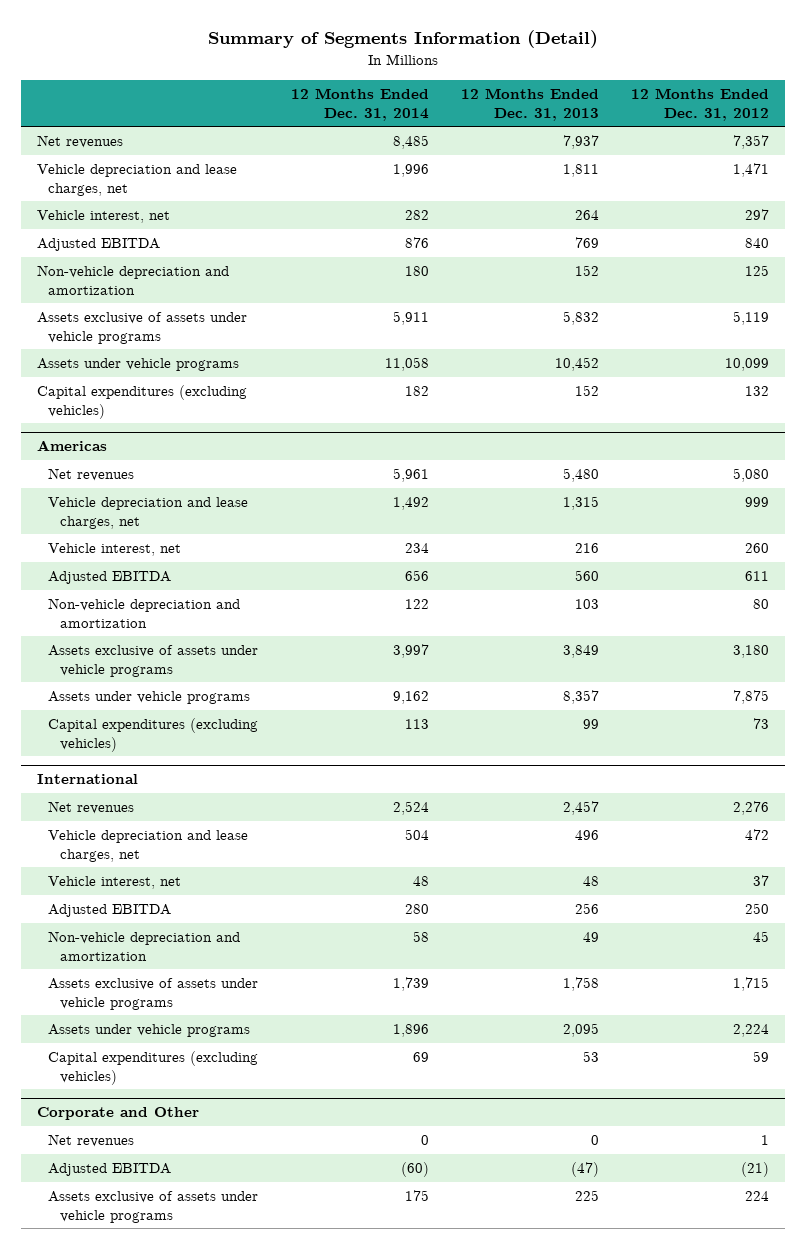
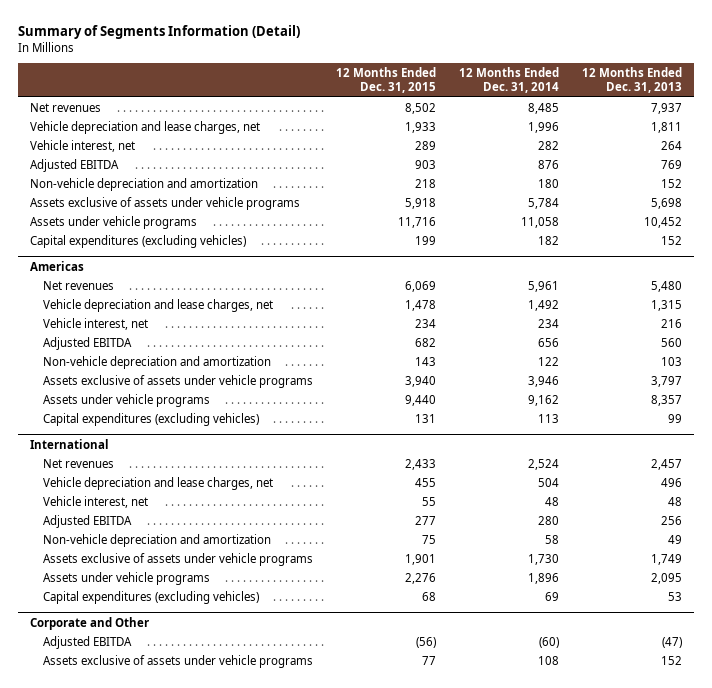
- | 12 Months Ended Dec. 31, 2014 | 12 Months Ended Dec. 31, 2013 | 12 Months Ended Dec. 31, 2012
+ | 12 Months Ended Dec. 31, 2015 | 12 Months Ended Dec. 31, 2014 | 12 Months Ended Dec. 31, 2013
- Assets exclusive of assets under vehicle programs | 5,911 | 5,832 | 5,119
+ Assets exclusive of assets under vehicle programs | 5,918 | 5,784 | 5,698
@ Americas
- Assets exclusive of assets under vehicle programs | 3,997 | 3,849 | 3,180
+ Assets exclusive of assets under vehicle programs | 3,940 | 3,946 | 3,797
@ International
- Assets exclusive of assets under vehicle programs | 1,739 | 1,758 | 1,715
+ Assets exclusive of assets under vehicle programs | 1,901 | 1,730 | 1,749
@ Corporate and Other
- Net revenues | 0 | 0 | 1
- Assets exclusive of assets under vehicle programs | 175 | 225 | 224
+ Assets exclusive of assets under vehicle programs | 77 | 108 | 152

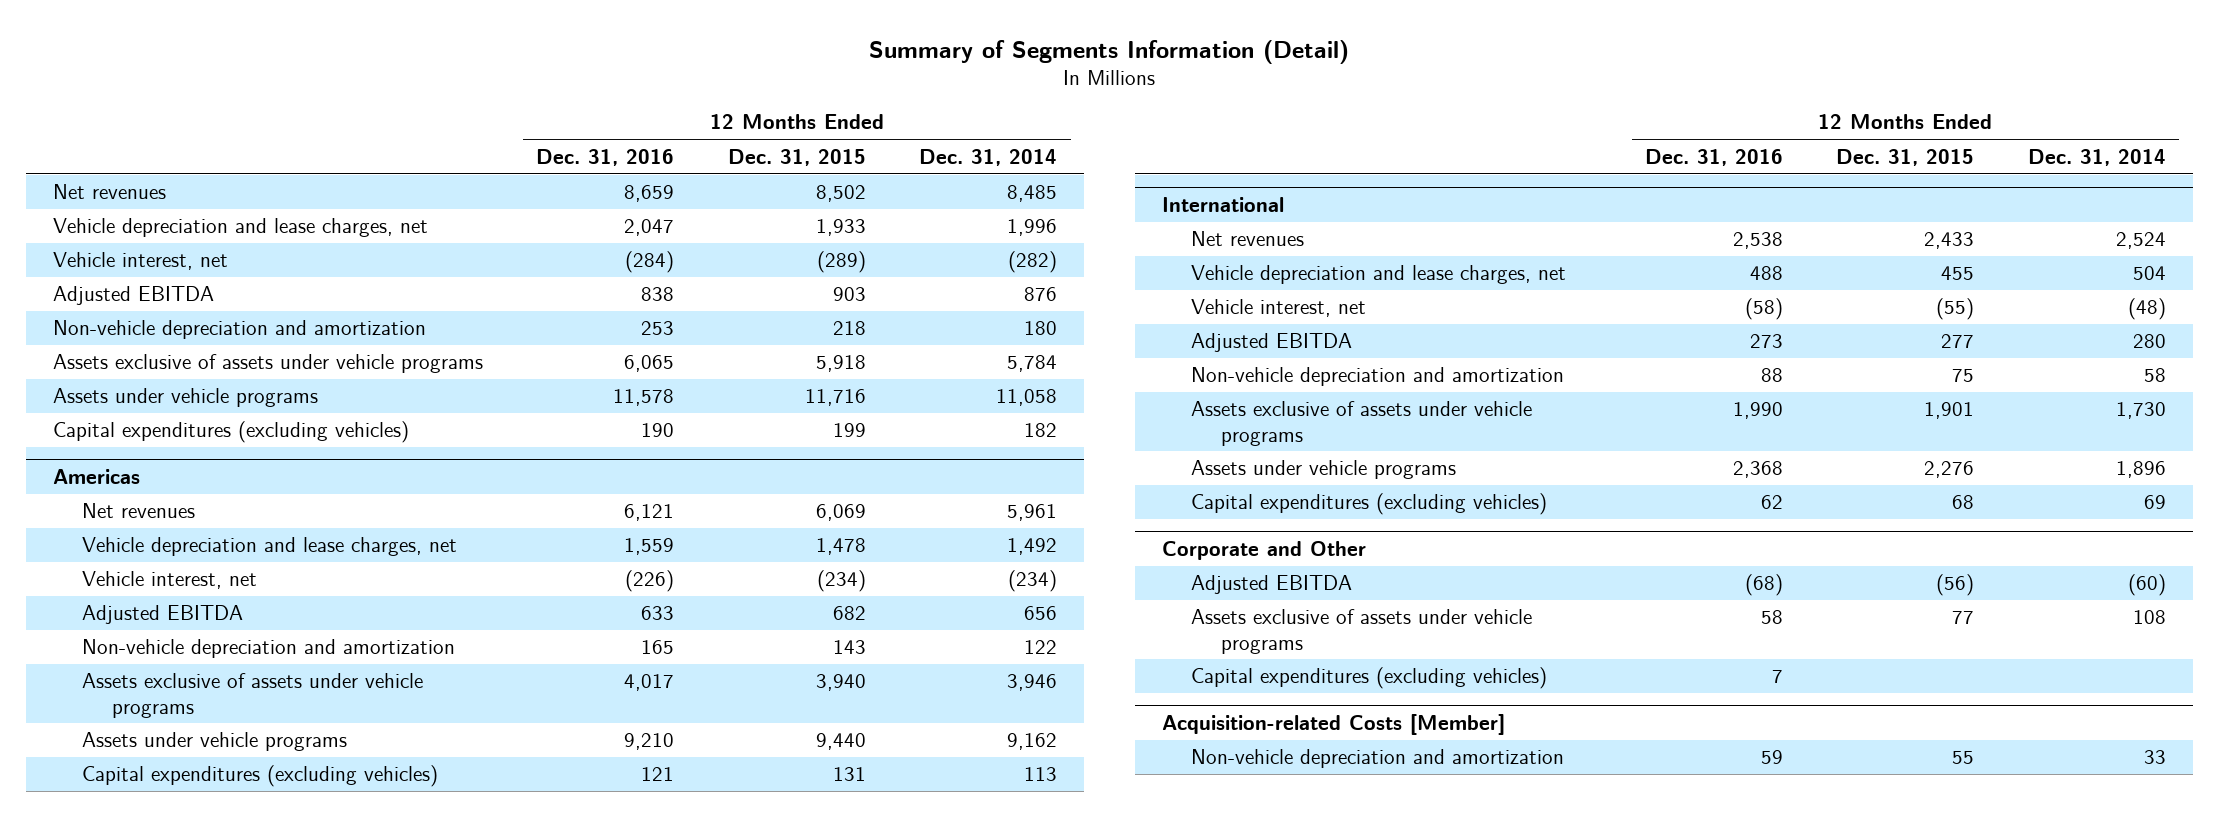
- | 12 Months Ended Dec. 31, 2015 | 12 Months Ended Dec. 31, 2014 | 12 Months Ended Dec. 31, 2013
+ | 12 Months Ended Dec. 31, 2016 | 12 Months Ended Dec. 31, 2015 | 12 Months Ended Dec. 31, 2014
- Vehicle interest, net | 289 | 282 | 264
+ Vehicle interest, net | (284) | (289) | (282)
@ Americas
- Vehicle interest, net | 234 | 234 | 216
+ Vehicle interest, net | (226) | (234) | (234)
@ International
- Vehicle interest, net | 55 | 48 | 48
+ Vehicle interest, net | (58) | (55) | (48)
@ Corporate and Other
+ Capital expenditures (excluding vehicles) | 7 | |
+ Acquisition-related Costs [Member]
+ Non-vehicle depreciation and amortization | 59 | 55 | 33

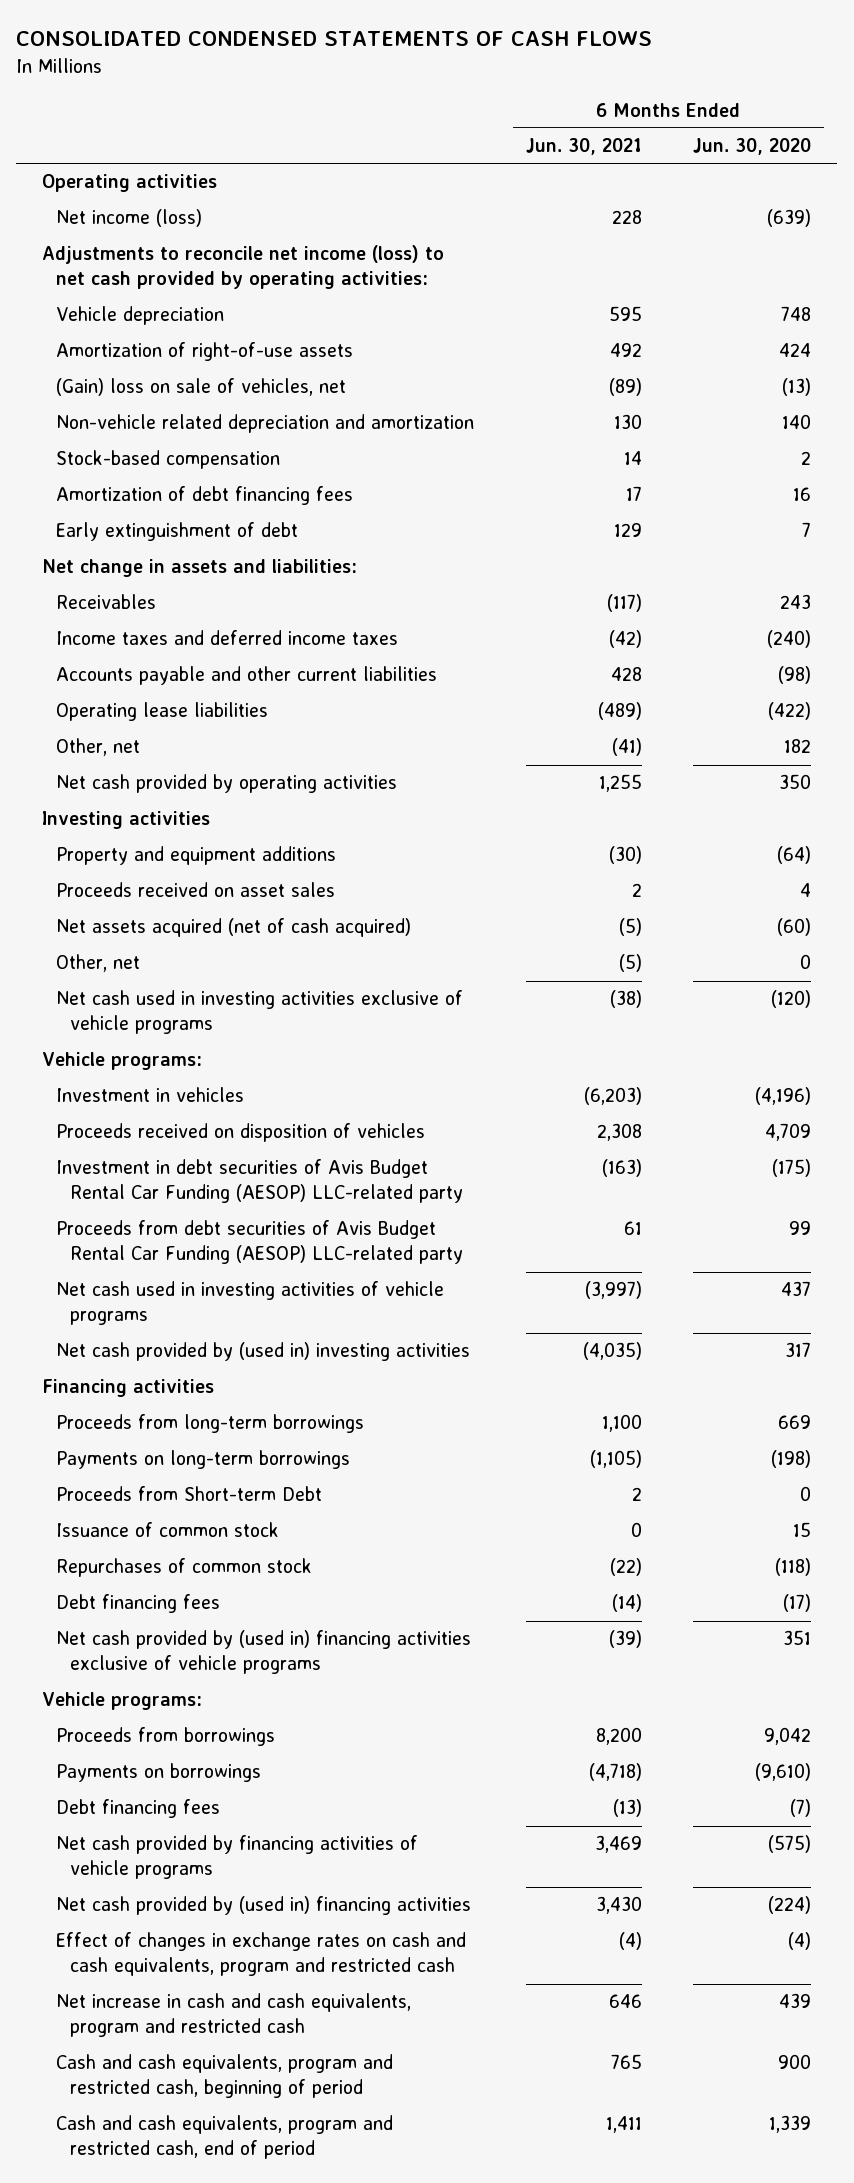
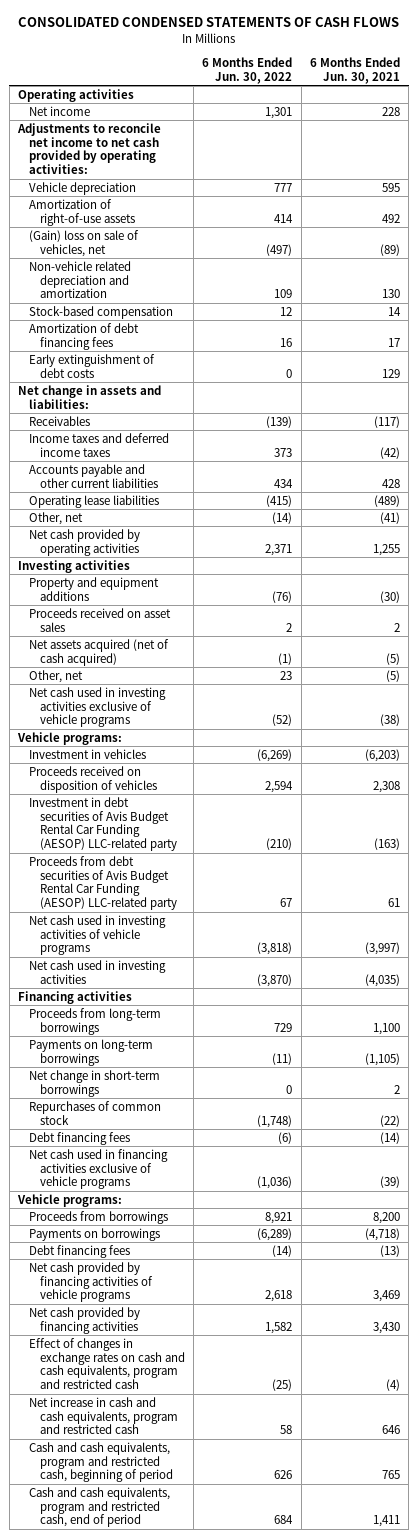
- | 6 Months Ended Jun. 30, 2021 | 6 Months Ended Jun. 30, 2020
+ | 6 Months Ended Jun. 30, 2022 | 6 Months Ended Jun. 30, 2021
- Net income (loss) | 228 | (639)
- Adjustments to reconcile net income (loss) to net cash provided by operating activities:
+ Net income | 1,301 | 228
+ Adjustments to reconcile net income to net cash provided by operating activities:
- Early extinguishment of debt | 129 | 7
+ Early extinguishment of debt costs | 0 | 129
- Net cash provided by (used in) investing activities | (4,035) | 317
+ Net cash used in investing activities | (3,870) | (4,035)
- Proceeds from Short-term Debt | 2 | 0
- Issuance of common stock | 0 | 15
+ Net change in short-term borrowings | 0 | 2
- Net cash provided by (used in) financing activities exclusive of vehicle programs | (39) | 351
+ Net cash used in financing activities exclusive of vehicle programs | (1,036) | (39)
- Net cash provided by (used in) financing activities | 3,430 | (224)
+ Net cash provided by financing activities | 1,582 | 3,430

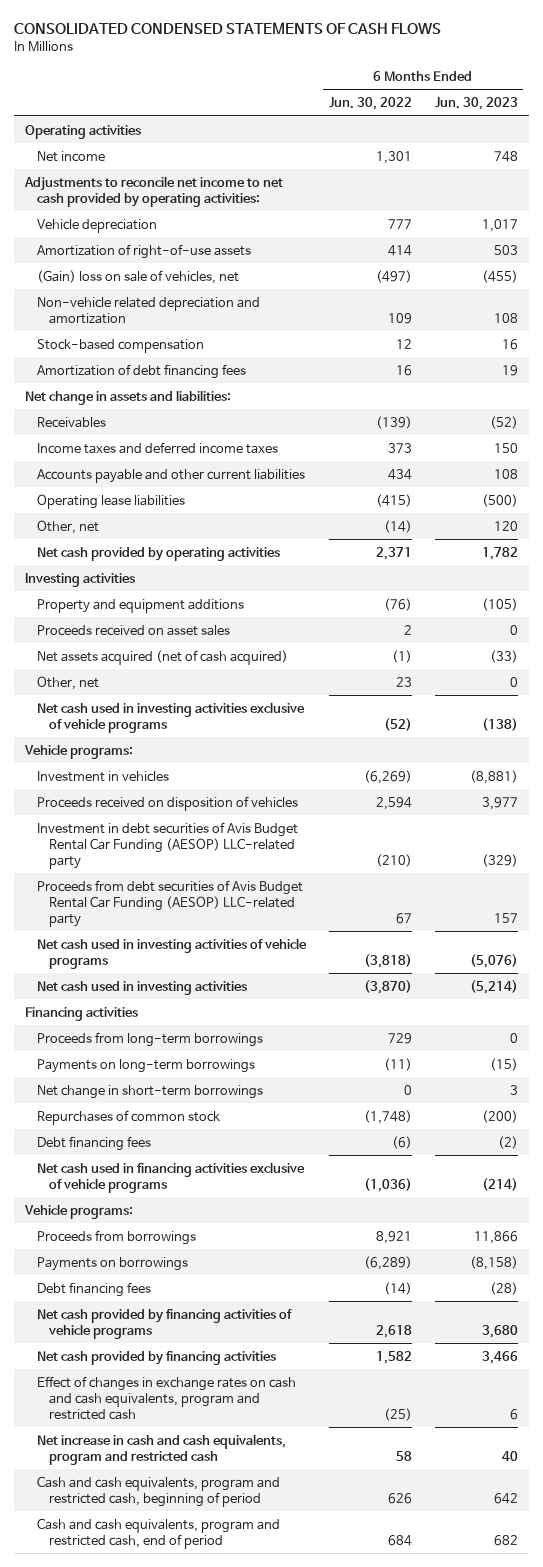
- | 6 Months Ended Jun. 30, 2022 | 6 Months Ended Jun. 30, 2021
+ | 6 Months Ended Jun. 30, 2022 | 6 Months Ended Jun. 30, 2023
- Early extinguishment of debt costs | 0 | 129

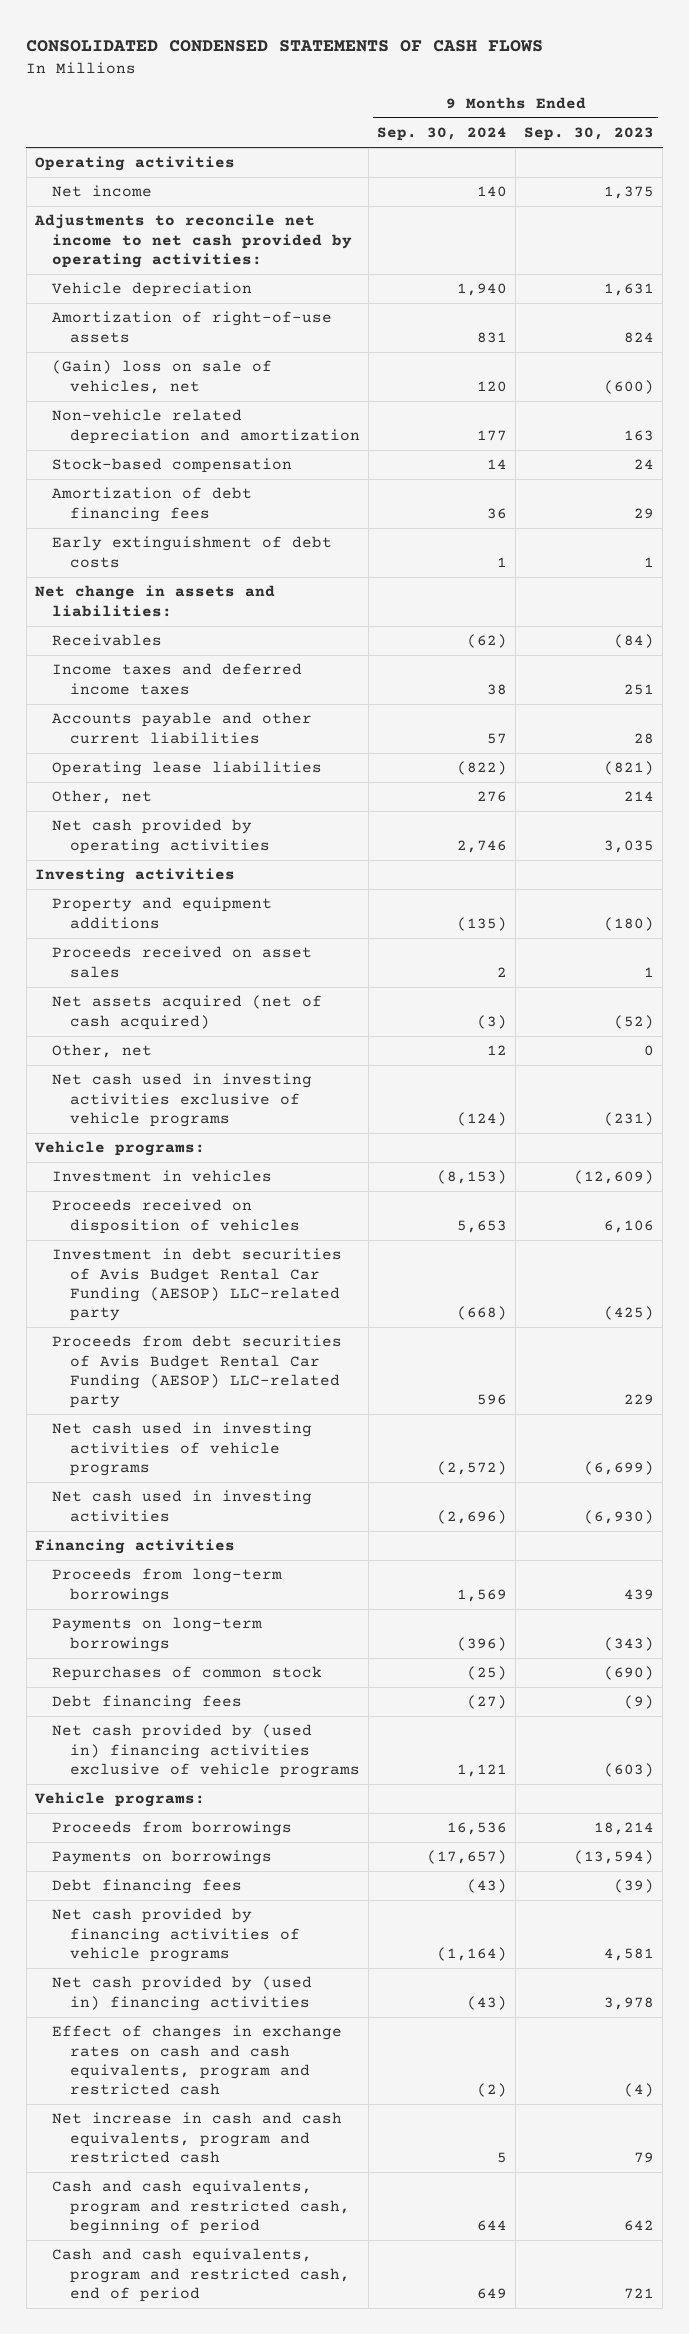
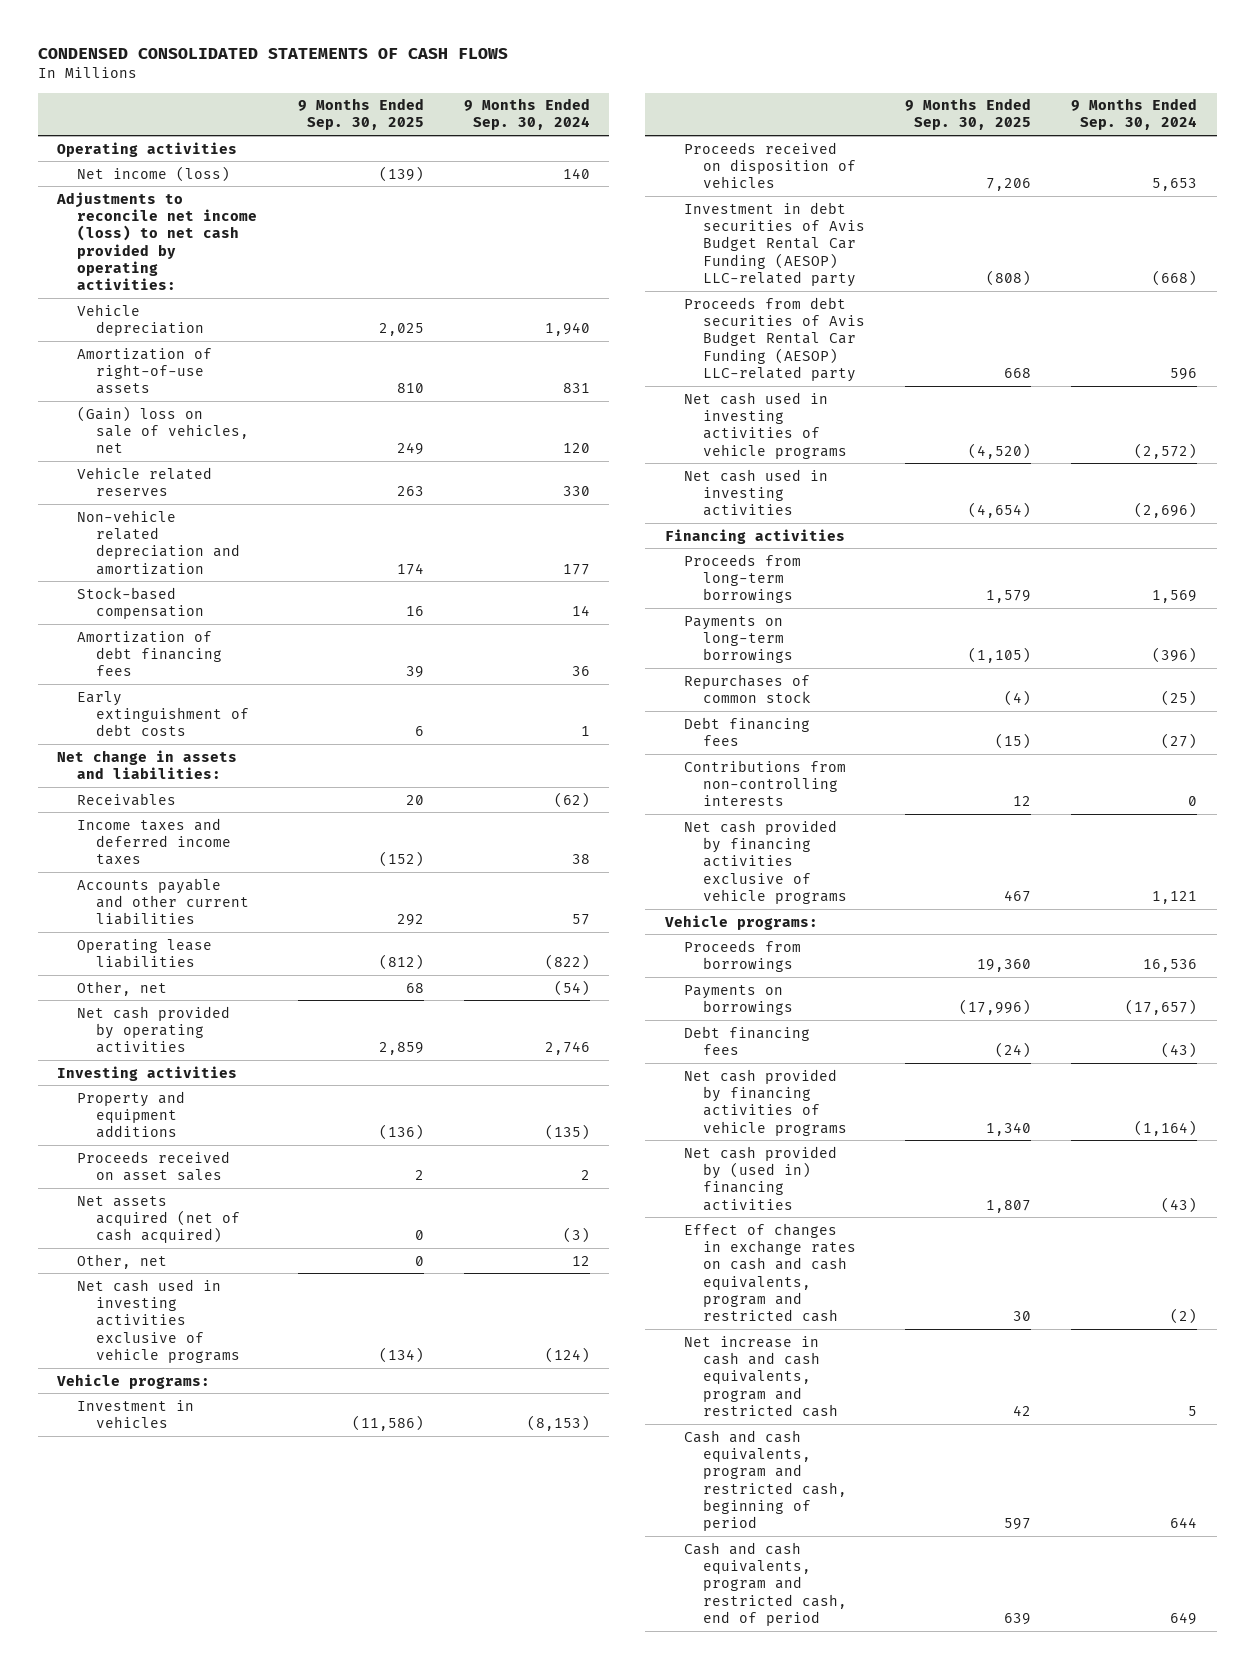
- CONSOLIDATED CONDENSED STATEMENTS OF CASH FLOWS
+ CONDENSED CONSOLIDATED STATEMENTS OF CASH FLOWS
- | 9 Months Ended Sep. 30, 2024 | 9 Months Ended Sep. 30, 2023
+ | 9 Months Ended Sep. 30, 2025 | 9 Months Ended Sep. 30, 2024
- Net income | 140 | 1,375
- Adjustments to reconcile net income to net cash provided by operating activities:
+ Net income (loss) | (139) | 140
+ Adjustments to reconcile net income (loss) to net cash provided by operating activities:
+ Vehicle related reserves | 263 | 330
- Other, net | 276 | 214
+ Other, net | 68 | (54)
- Net cash provided by (used in) financing activities exclusive of vehicle programs | 1,121 | (603)
+ Contributions from non-controlling interests | 12 | 0
+ Net cash provided by financing activities exclusive of vehicle programs | 467 | 1,121

